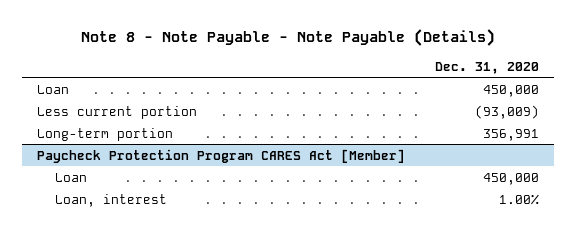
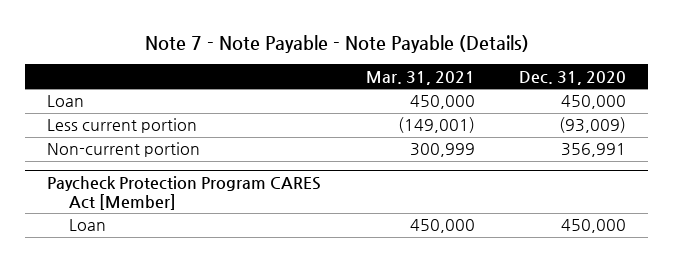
- Note 8 - Note Payable - Note Payable (Details)
+ Note 7 - Note Payable - Note Payable (Details)
- | Dec. 31, 2020
+ | Mar. 31, 2021 | Dec. 31, 2020
- Long-term portion | 356,991
+ Non-current portion | 300,999 | 356,991
@ Paycheck Protection Program CARES Act [Member]
- Loan, interest | 1.00%

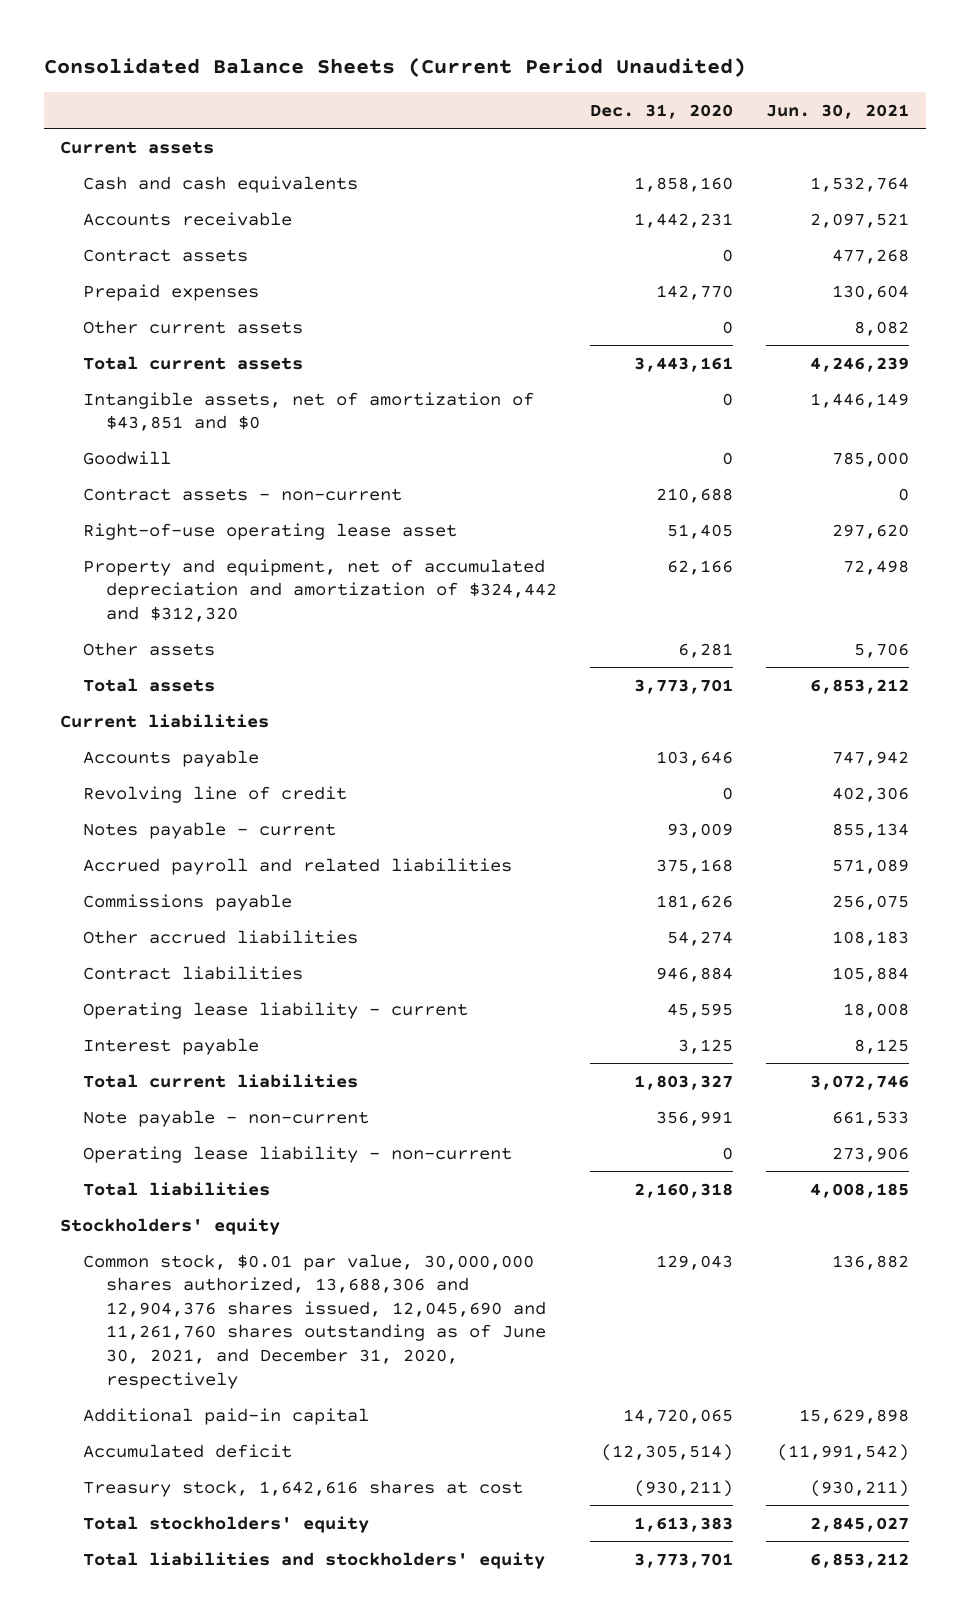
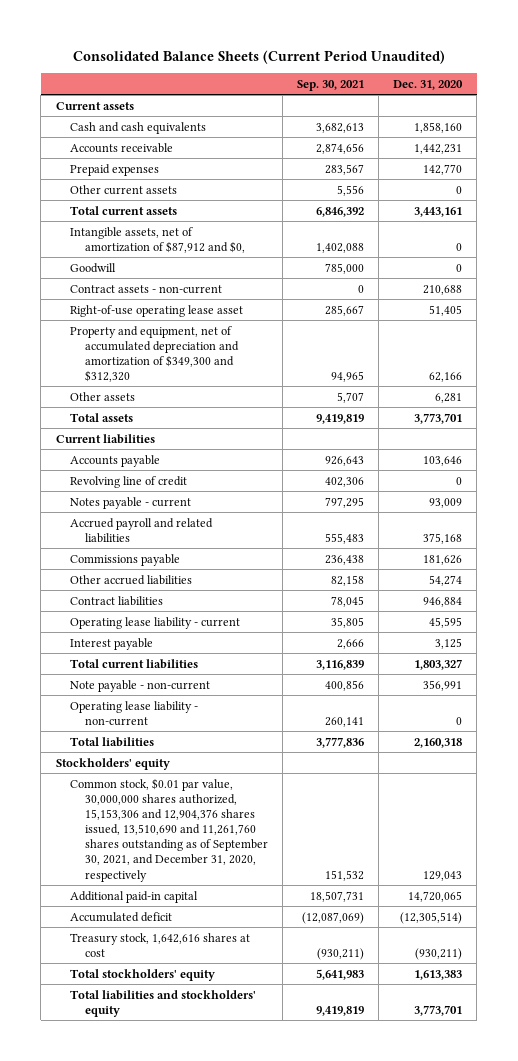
- | Dec. 31, 2020 | Jun. 30, 2021
+ | Sep. 30, 2021 | Dec. 31, 2020
- Contract assets | 0 | 477,268
- Intangible assets, net of amortization of $43,851 and $0 | 0 | 1,446,149
+ Intangible assets, net of amortization of $87,912 and $0, | 1,402,088 | 0
- Property and equipment, net of accumulated depreciation and amortization of $324,442 and $312,320 | 62,166 | 72,498
+ Property and equipment, net of accumulated depreciation and amortization of $349,300 and $312,320 | 94,965 | 62,166
- Common stock, $0.01 par value, 30,000,000 shares authorized, 13,688,306 and 12,904,376 shares issued, 12,045,690 and 11,261,760 shares outstanding as of June 30, 2021, and December 31, 2020, respectively | 129,043 | 136,882
+ Common stock, $0.01 par value, 30,000,000 shares authorized, 15,153,306 and 12,904,376 shares issued, 13,510,690 and 11,261,760 shares outstanding as of September 30, 2021, and December 31, 2020, respectively | 151,532 | 129,043

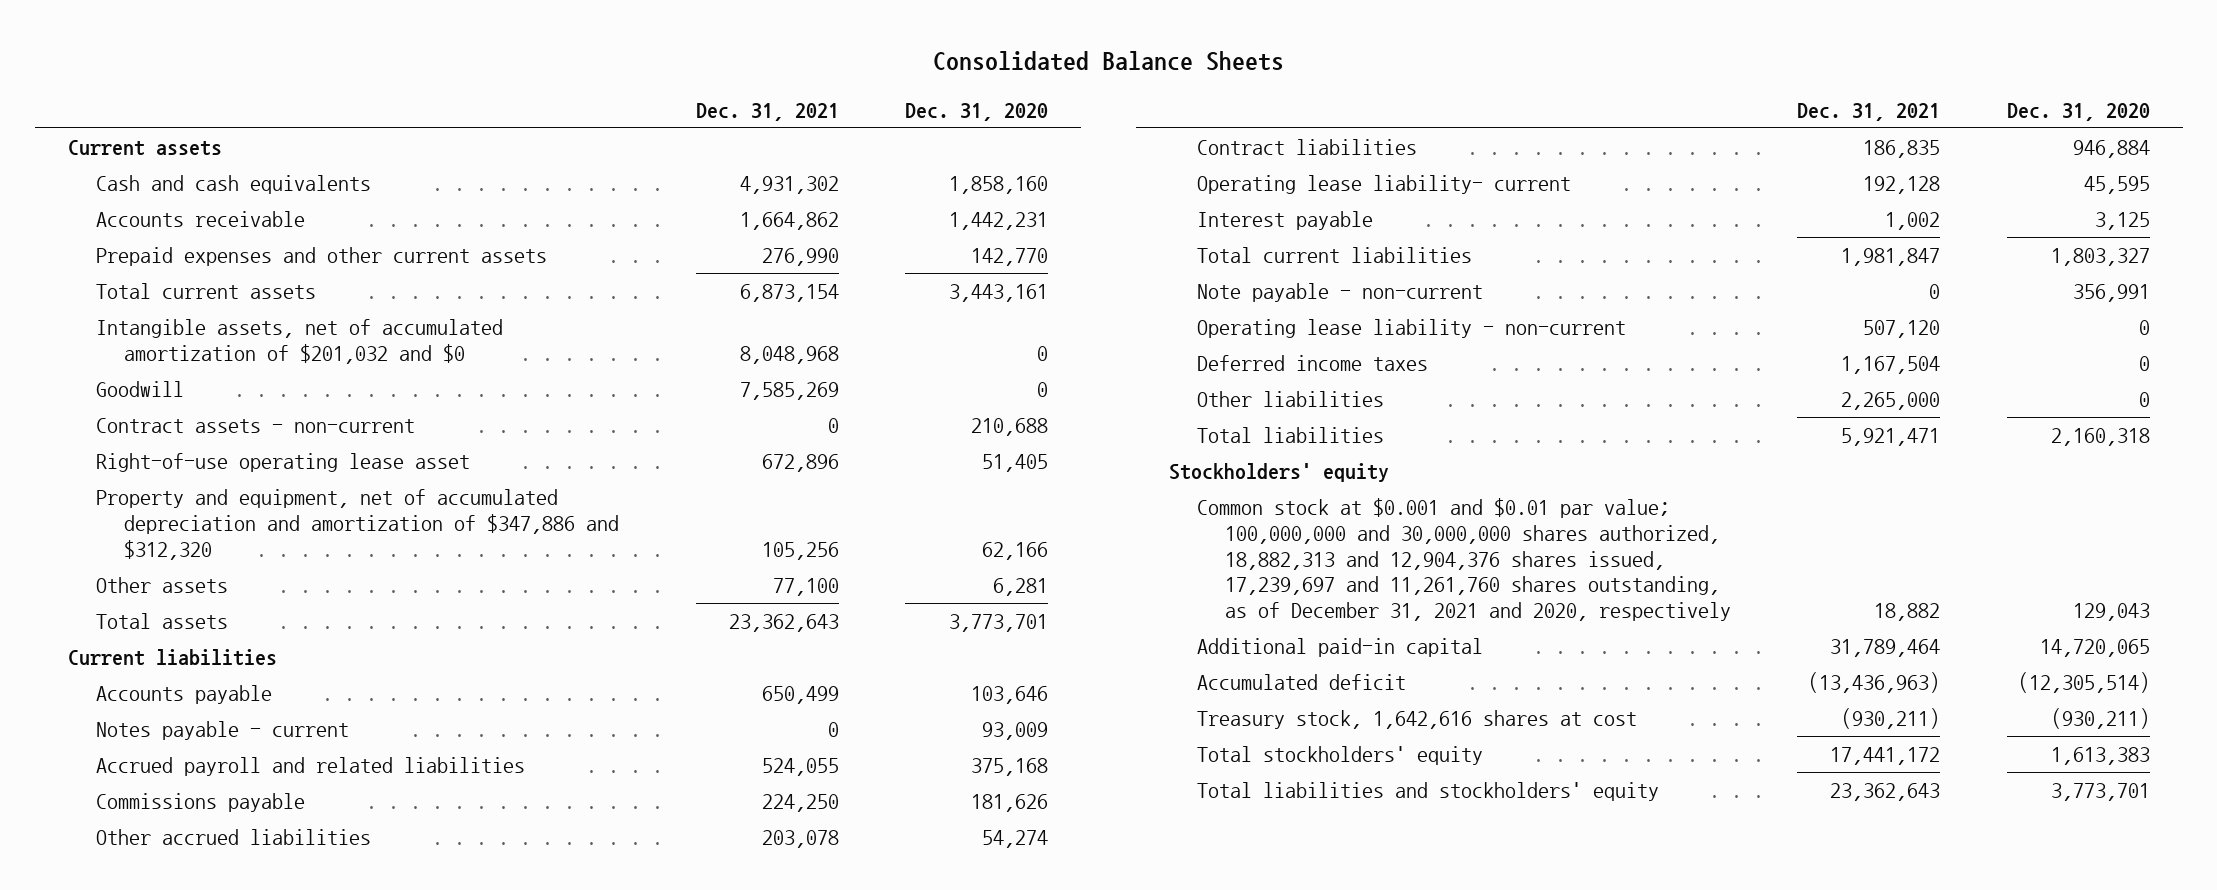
- Consolidated Balance Sheets (Current Period Unaudited)
+ Consolidated Balance Sheets
- | Sep. 30, 2021 | Dec. 31, 2020
+ | Dec. 31, 2021 | Dec. 31, 2020
- Prepaid expenses | 283,567 | 142,770
- Other current assets | 5,556 | 0
+ Prepaid expenses and other current assets | 276,990 | 142,770
- Intangible assets, net of amortization of $87,912 and $0, | 1,402,088 | 0
+ Intangible assets, net of accumulated amortization of $201,032 and $0 | 8,048,968 | 0
- Property and equipment, net of accumulated depreciation and amortization of $349,300 and $312,320 | 94,965 | 62,166
+ Property and equipment, net of accumulated depreciation and amortization of $347,886 and $312,320 | 105,256 | 62,166
- Revolving line of credit | 402,306 | 0
- Operating lease liability - current | 35,805 | 45,595
+ Operating lease liability- current | 192,128 | 45,595
+ Deferred income taxes | 1,167,504 | 0
+ Other liabilities | 2,265,000 | 0
- Common stock, $0.01 par value, 30,000,000 shares authorized, 15,153,306 and 12,904,376 shares issued, 13,510,690 and 11,261,760 shares outstanding as of September 30, 2021, and December 31, 2020, respectively | 151,532 | 129,043
+ Common stock at $0.001 and $0.01 par value; 100,000,000 and 30,000,000 shares authorized, 18,882,313 and 12,904,376 shares issued, 17,239,697 and 11,261,760 shares outstanding, as of December 31, 2021 and 2020, respectively | 18,882 | 129,043

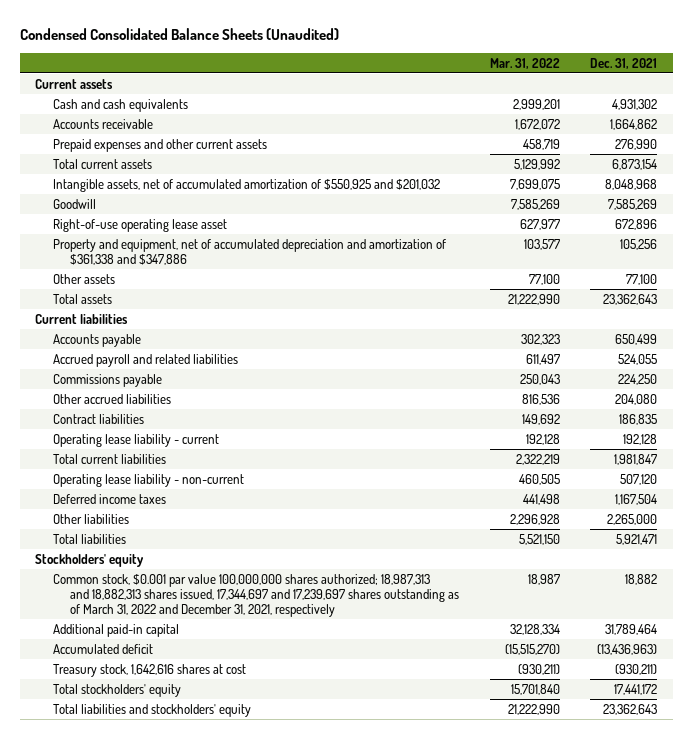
- Consolidated Balance Sheets
+ Condensed Consolidated Balance Sheets (Unaudited)
- | Dec. 31, 2021 | Dec. 31, 2020
+ | Mar. 31, 2022 | Dec. 31, 2021
- Intangible assets, net of accumulated amortization of $201,032 and $0 | 8,048,968 | 0
+ Intangible assets, net of accumulated amortization of $550,925 and $201,032 | 7,699,075 | 8,048,968
- Contract assets - non-current | 0 | 210,688
- Property and equipment, net of accumulated depreciation and amortization of $347,886 and $312,320 | 105,256 | 62,166
+ Property and equipment, net of accumulated depreciation and amortization of $361,338 and $347,886 | 103,577 | 105,256
- Notes payable - current | 0 | 93,009
- Other accrued liabilities | 203,078 | 54,274
+ Other accrued liabilities | 816,536 | 204,080
- Operating lease liability- current | 192,128 | 45,595
- Interest payable | 1,002 | 3,125
+ Operating lease liability - current | 192,128 | 192,128
- Note payable - non-current | 0 | 356,991
- Common stock at $0.001 and $0.01 par value; 100,000,000 and 30,000,000 shares authorized, 18,882,313 and 12,904,376 shares issued, 17,239,697 and 11,261,760 shares outstanding, as of December 31, 2021 and 2020, respectively | 18,882 | 129,043
+ Common stock, $0.001 par value 100,000,000 shares authorized; 18,987,313 and 18,882,313 shares issued, 17,344,697 and 17,239,697 shares outstanding as of March 31, 2022 and December 31, 2021, respectively | 18,987 | 18,882

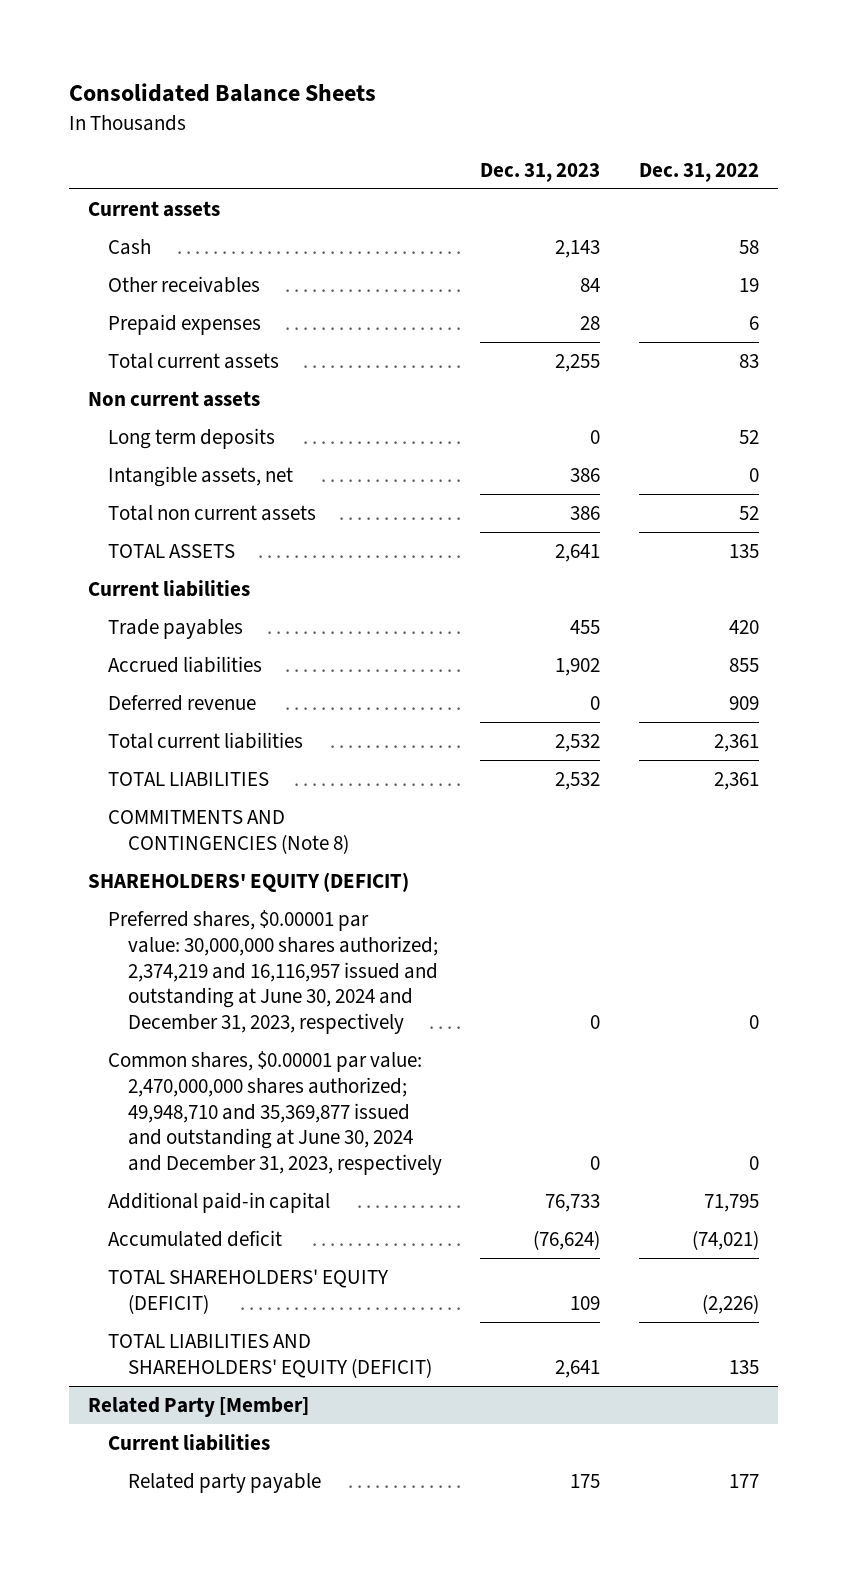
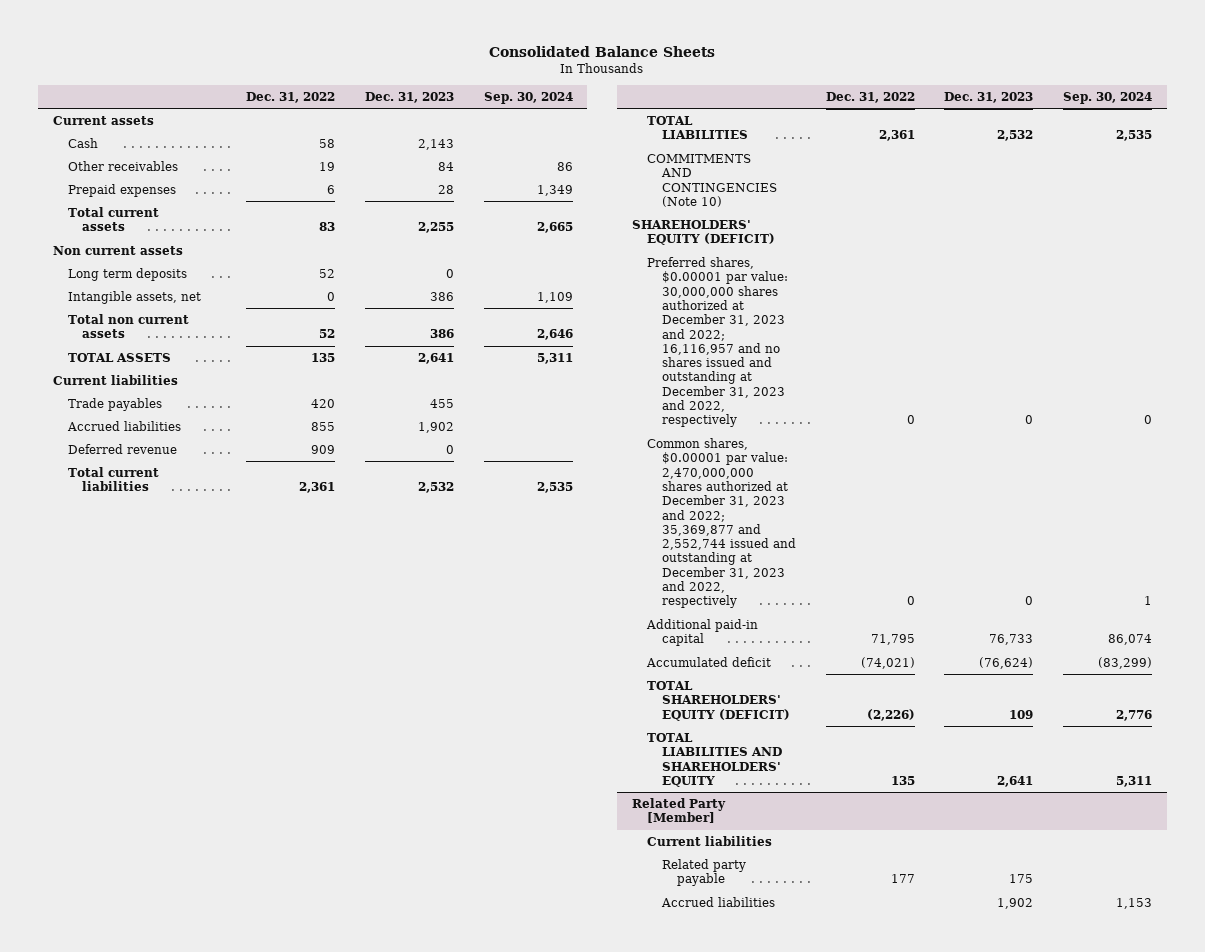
- | Dec. 31, 2023 | Dec. 31, 2022
+ | Dec. 31, 2022 | Dec. 31, 2023 | Sep. 30, 2024
- COMMITMENTS AND CONTINGENCIES (Note 8)
+ COMMITMENTS AND CONTINGENCIES (Note 10)
- Preferred shares, $0.00001 par value: 30,000,000 shares authorized; 2,374,219 and 16,116,957 issued and outstanding at June 30, 2024 and December 31, 2023, respectively | 0 | 0
- Common shares, $0.00001 par value: 2,470,000,000 shares authorized; 49,948,710 and 35,369,877 issued and outstanding at June 30, 2024 and December 31, 2023, respectively | 0 | 0
+ Preferred shares, $0.00001 par value: 30,000,000 shares authorized at December 31, 2023 and 2022; 16,116,957 and no shares issued and outstanding at December 31, 2023 and 2022, respectively | 0 | 0 | 0
+ Common shares, $0.00001 par value: 2,470,000,000 shares authorized at December 31, 2023 and 2022; 35,369,877 and 2,552,744 issued and outstanding at December 31, 2023 and 2022, respectively | 0 | 0 | 1
- TOTAL LIABILITIES AND SHAREHOLDERS' EQUITY (DEFICIT) | 2,641 | 135
+ TOTAL LIABILITIES AND SHAREHOLDERS' EQUITY | 135 | 2,641 | 5,311
@ Related Party [Member]
+ Accrued liabilities | | 1,902 | 1,153

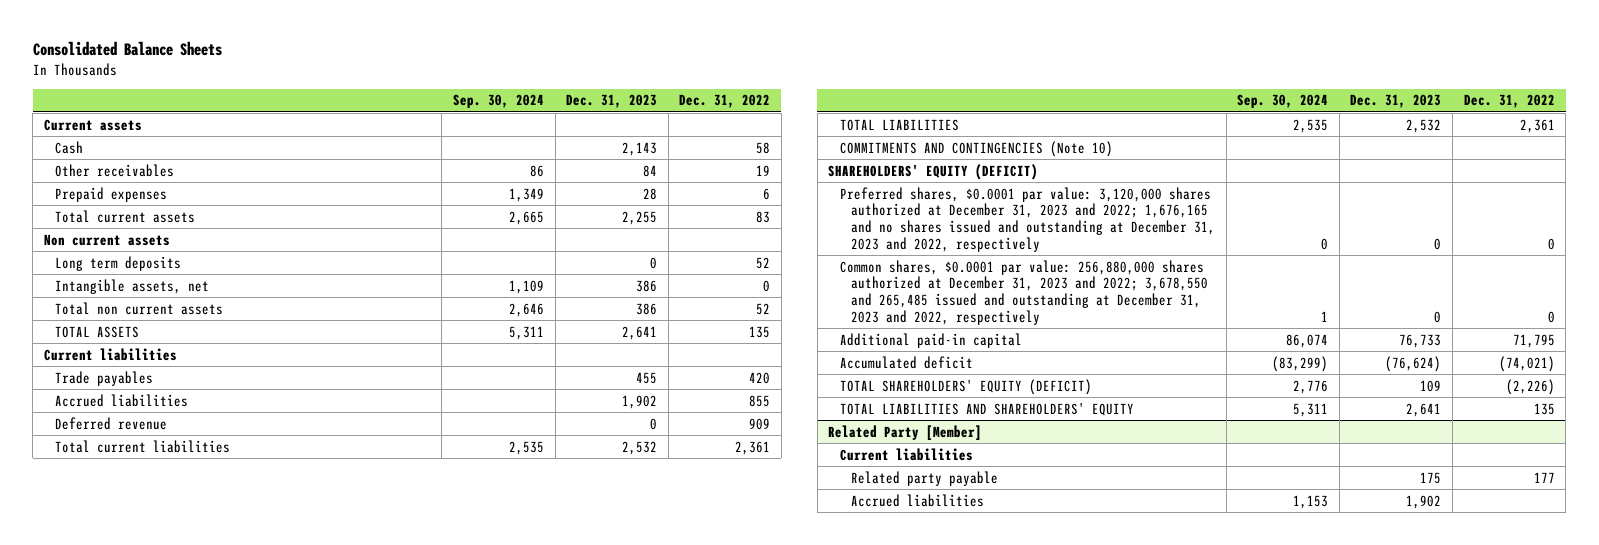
- | Dec. 31, 2022 | Dec. 31, 2023 | Sep. 30, 2024
+ | Sep. 30, 2024 | Dec. 31, 2023 | Dec. 31, 2022
- Preferred shares, $0.00001 par value: 30,000,000 shares authorized at December 31, 2023 and 2022; 16,116,957 and no shares issued and outstanding at December 31, 2023 and 2022, respectively | 0 | 0 | 0
- Common shares, $0.00001 par value: 2,470,000,000 shares authorized at December 31, 2023 and 2022; 35,369,877 and 2,552,744 issued and outstanding at December 31, 2023 and 2022, respectively | 0 | 0 | 1
+ Preferred shares, $0.0001 par value: 3,120,000 shares authorized at December 31, 2023 and 2022; 1,676,165 and no shares issued and outstanding at December 31, 2023 and 2022, respectively | 0 | 0 | 0
+ Common shares, $0.0001 par value: 256,880,000 shares authorized at December 31, 2023 and 2022; 3,678,550 and 265,485 issued and outstanding at December 31, 2023 and 2022, respectively | 1 | 0 | 0

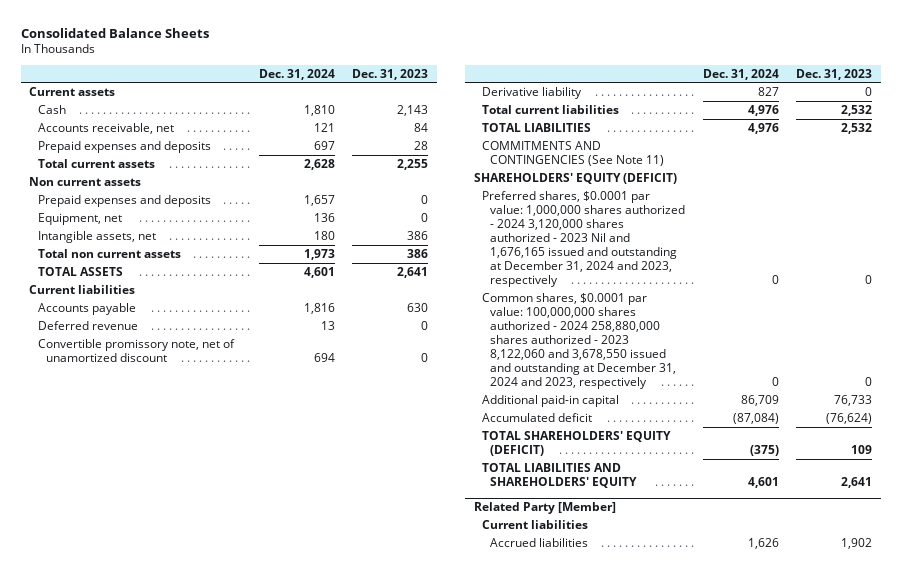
- | Sep. 30, 2024 | Dec. 31, 2023 | Dec. 31, 2022
+ | Dec. 31, 2024 | Dec. 31, 2023
- Other receivables | 86 | 84 | 19
- Prepaid expenses | 1,349 | 28 | 6
+ Accounts receivable, net | 121 | 84
+ Prepaid expenses and deposits | 697 | 28
- Long term deposits | | 0 | 52
+ Prepaid expenses and deposits | 1,657 | 0
+ Equipment, net | 136 | 0
- Trade payables | | 455 | 420
- Accrued liabilities | | 1,902 | 855
+ Accounts payable | 1,816 | 630
+ Convertible promissory note, net of unamortized discount | 694 | 0
+ Derivative liability | 827 | 0
- COMMITMENTS AND CONTINGENCIES (Note 10)
+ COMMITMENTS AND CONTINGENCIES (See Note 11)
- Preferred shares, $0.0001 par value: 3,120,000 shares authorized at December 31, 2023 and 2022; 1,676,165 and no shares issued and outstanding at December 31, 2023 and 2022, respectively | 0 | 0 | 0
- Common shares, $0.0001 par value: 256,880,000 shares authorized at December 31, 2023 and 2022; 3,678,550 and 265,485 issued and outstanding at December 31, 2023 and 2022, respectively | 1 | 0 | 0
+ Preferred shares, $0.0001 par value: 1,000,000 shares authorized - 2024 3,120,000 shares authorized - 2023 Nil and 1,676,165 issued and outstanding at December 31, 2024 and 2023, respectively | 0 | 0
+ Common shares, $0.0001 par value: 100,000,000 shares authorized - 2024 258,880,000 shares authorized - 2023 8,122,060 and 3,678,550 issued and outstanding at December 31, 2024 and 2023, respectively | 0 | 0
@ Related Party [Member]
- Related party payable | | 175 | 177

